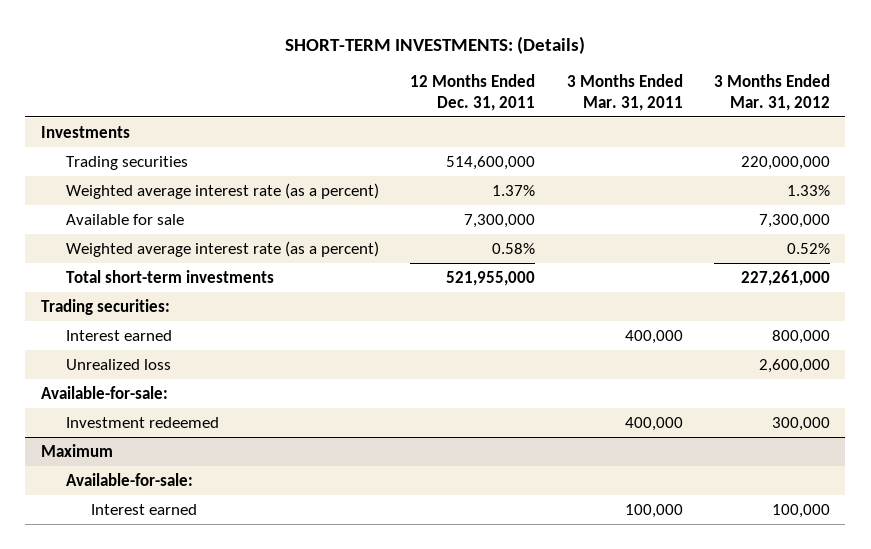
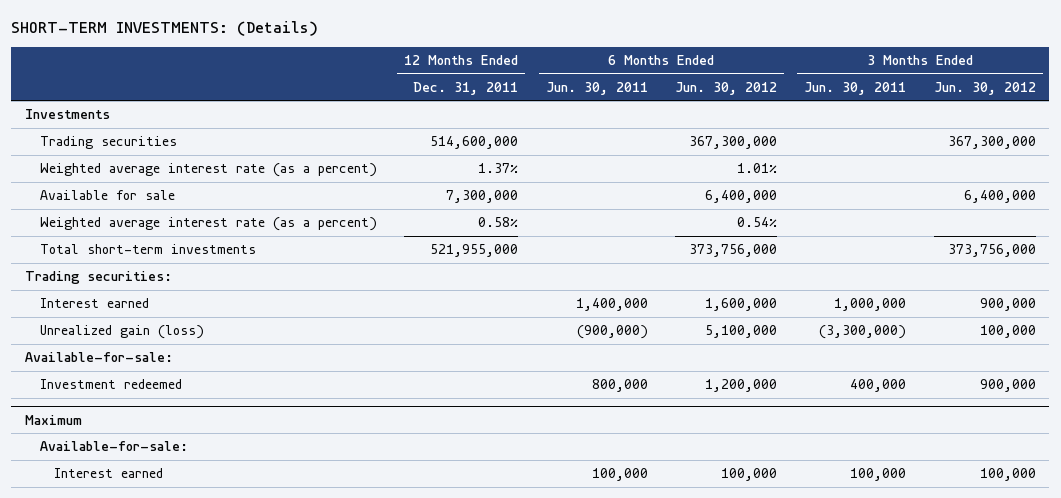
- | 12 Months Ended Dec. 31, 2011 | 3 Months Ended Mar. 31, 2011 | 3 Months Ended Mar. 31, 2012
+ | 12 Months Ended Dec. 31, 2011 | 6 Months Ended Jun. 30, 2011 | 6 Months Ended Jun. 30, 2012 | 3 Months Ended Jun. 30, 2011 | 3 Months Ended Jun. 30, 2012
- Unrealized loss | | | 2,600,000
+ Unrealized gain (loss) | | (900,000) | 5,100,000 | (3,300,000) | 100,000

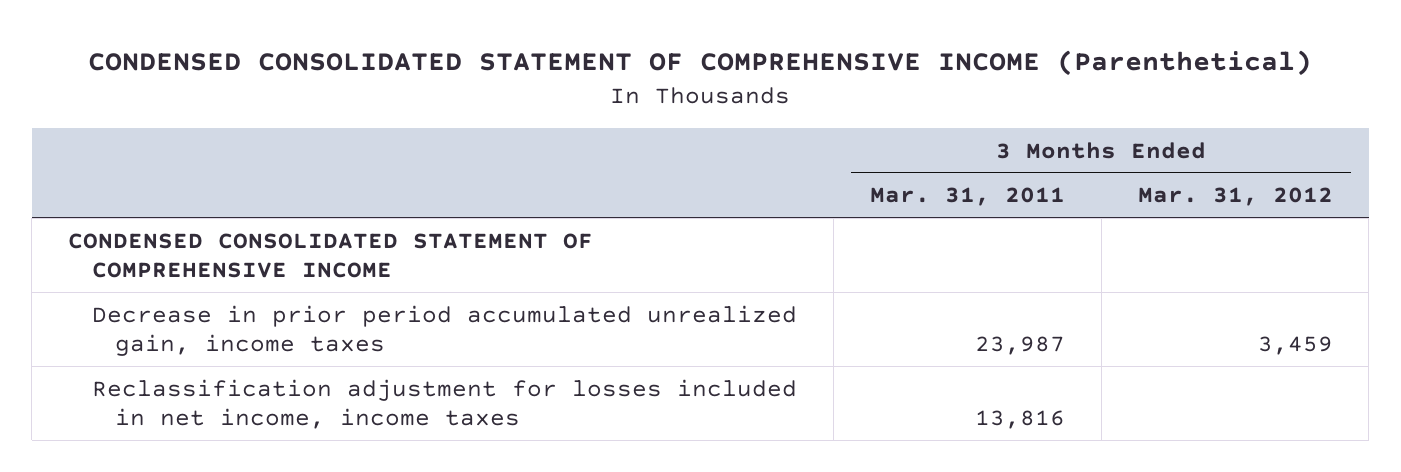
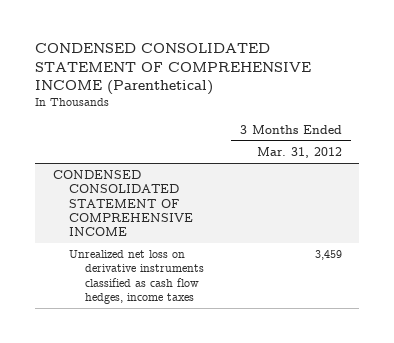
- | 3 Months Ended Mar. 31, 2011 | 3 Months Ended Mar. 31, 2012
+ | 3 Months Ended Mar. 31, 2012
- Decrease in prior period accumulated unrealized gain, income taxes | 23,987 | 3,459
- Reclassification adjustment for losses included in net income, income taxes | 13,816 |
+ Unrealized net loss on derivative instruments classified as cash flow hedges, income taxes | 3,459

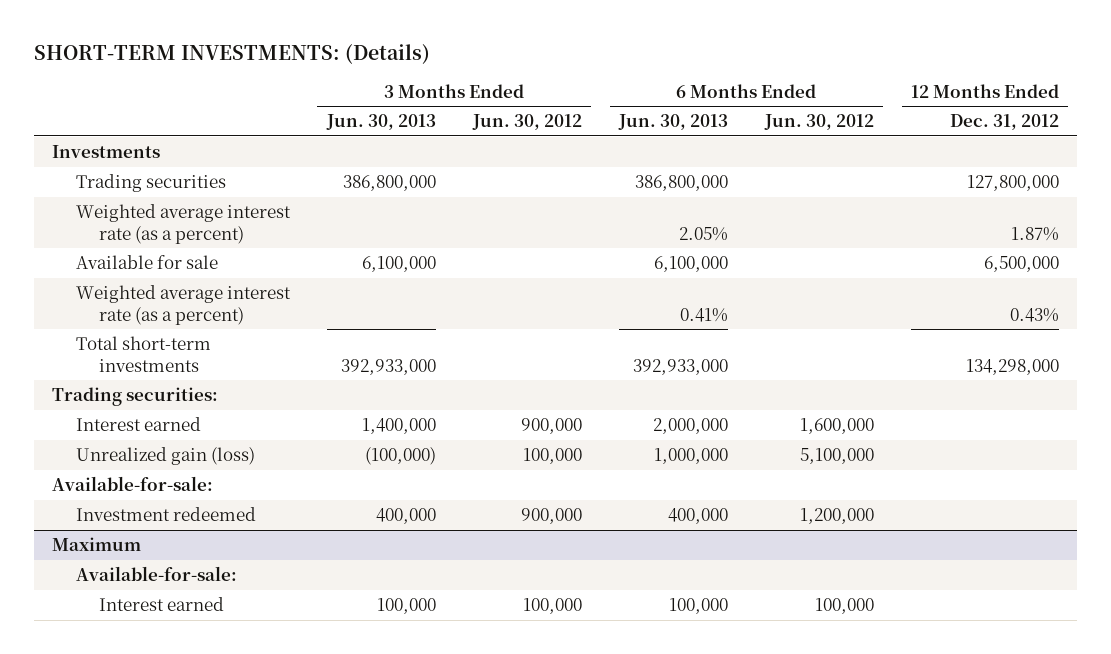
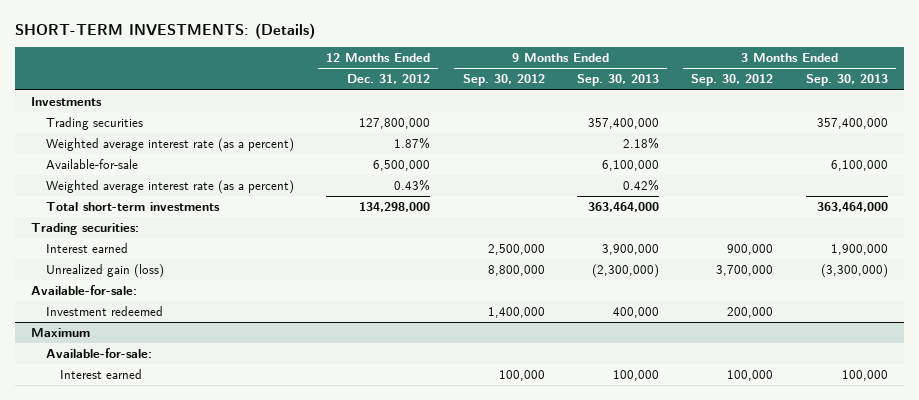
- | 3 Months Ended Jun. 30, 2013 | 3 Months Ended Jun. 30, 2012 | 6 Months Ended Jun. 30, 2013 | 6 Months Ended Jun. 30, 2012 | 12 Months Ended Dec. 31, 2012
+ | 12 Months Ended Dec. 31, 2012 | 9 Months Ended Sep. 30, 2012 | 9 Months Ended Sep. 30, 2013 | 3 Months Ended Sep. 30, 2012 | 3 Months Ended Sep. 30, 2013
- Available for sale | 6,100,000 | | 6,100,000 | | 6,500,000
+ Available-for-sale | 6,500,000 | | 6,100,000 | | 6,100,000

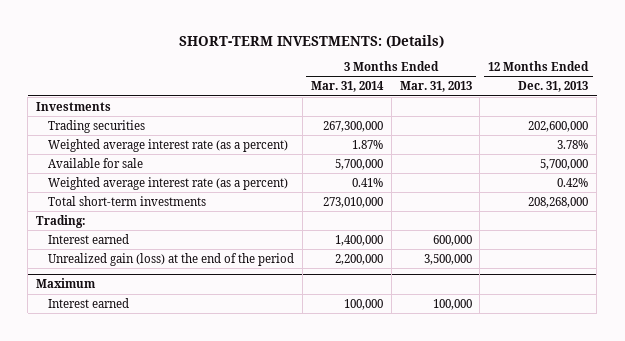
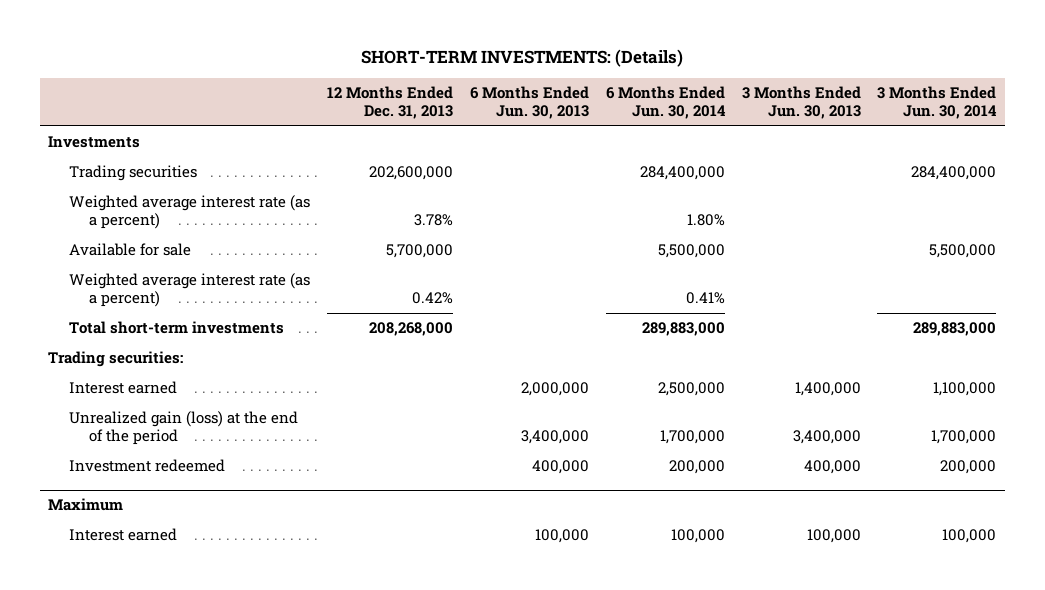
- | 3 Months Ended Mar. 31, 2014 | 3 Months Ended Mar. 31, 2013 | 12 Months Ended Dec. 31, 2013
+ | 12 Months Ended Dec. 31, 2013 | 6 Months Ended Jun. 30, 2013 | 6 Months Ended Jun. 30, 2014 | 3 Months Ended Jun. 30, 2013 | 3 Months Ended Jun. 30, 2014
- Trading:
+ Trading securities:
+ Investment redeemed | | 400,000 | 200,000 | 400,000 | 200,000

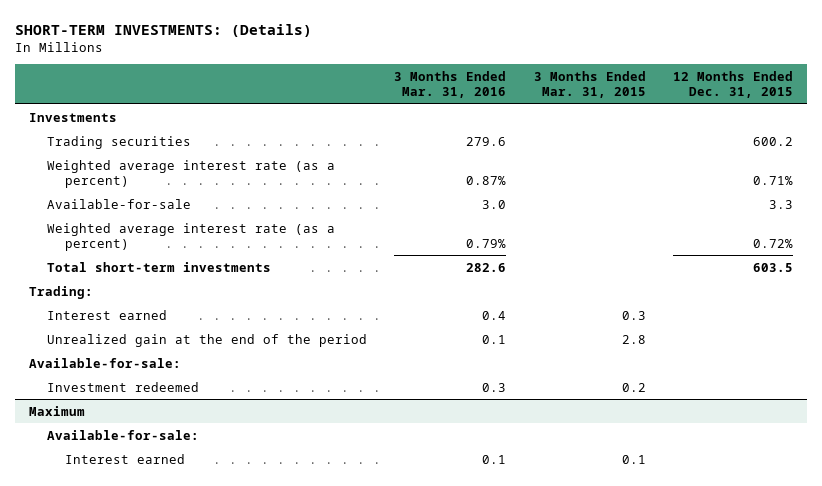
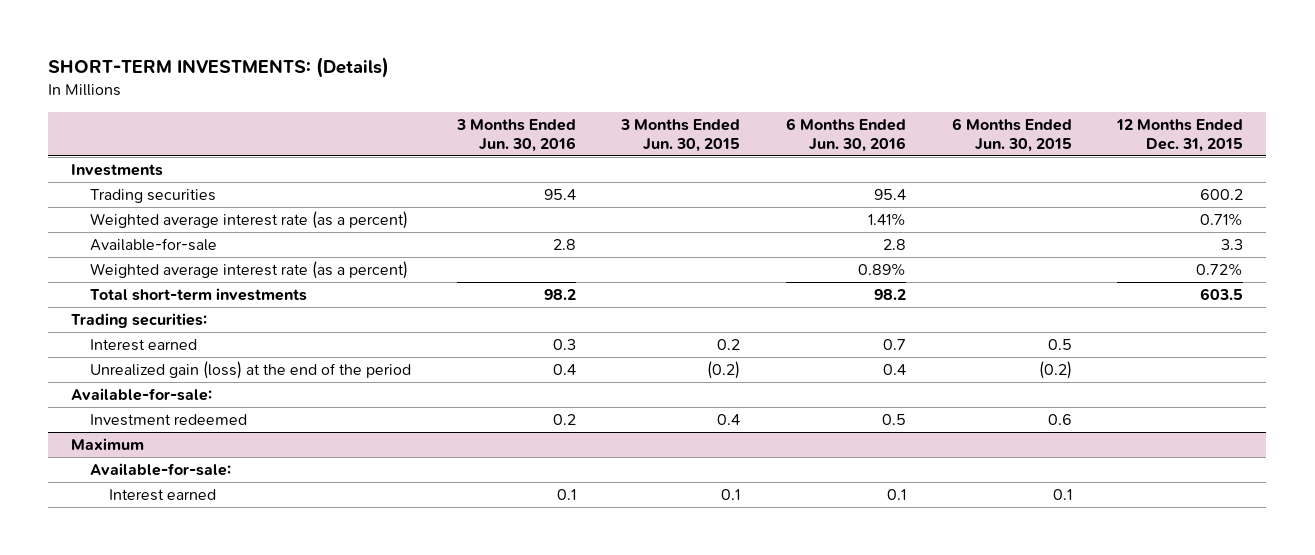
- | 3 Months Ended Mar. 31, 2016 | 3 Months Ended Mar. 31, 2015 | 12 Months Ended Dec. 31, 2015
+ | 3 Months Ended Jun. 30, 2016 | 3 Months Ended Jun. 30, 2015 | 6 Months Ended Jun. 30, 2016 | 6 Months Ended Jun. 30, 2015 | 12 Months Ended Dec. 31, 2015
- Trading:
+ Trading securities:
- Unrealized gain at the end of the period | 0.1 | 2.8 |
+ Unrealized gain (loss) at the end of the period | 0.4 | (0.2) | 0.4 | (0.2) |

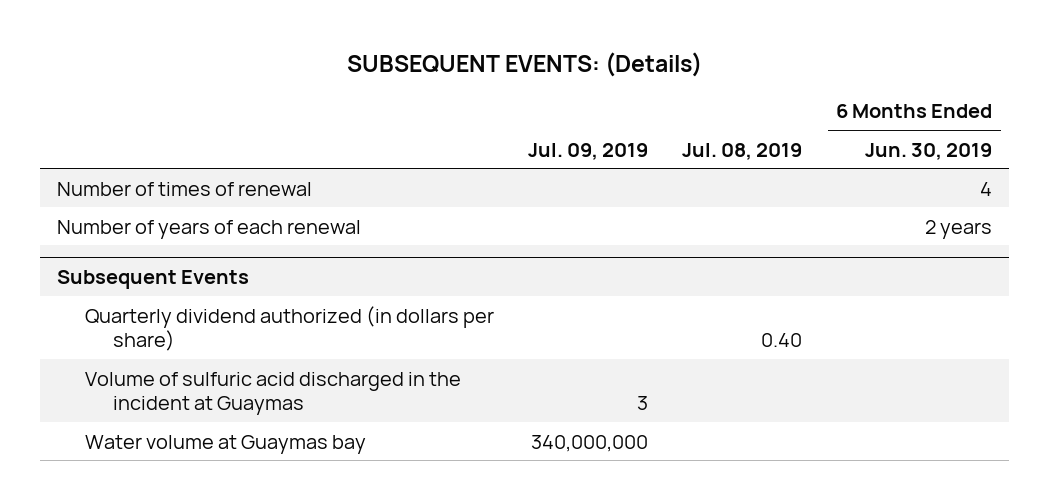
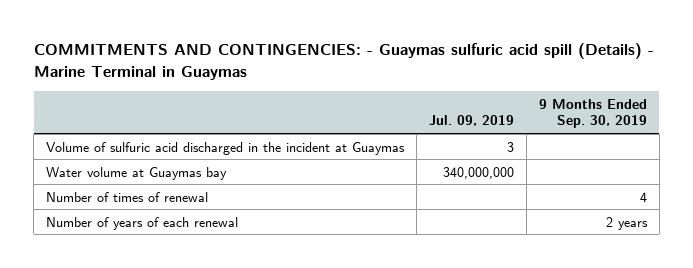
- SUBSEQUENT EVENTS: (Details)
+ COMMITMENTS AND CONTINGENCIES: - Guaymas sulfuric acid spill (Details) - Marine Terminal in Guaymas
- | Jul. 09, 2019 | Jul. 08, 2019 | 6 Months Ended Jun. 30, 2019
+ | Jul. 09, 2019 | 9 Months Ended Sep. 30, 2019
+ Volume of sulfuric acid discharged in the incident at Guaymas | 3 |
+ Water volume at Guaymas bay | 340,000,000 |
- Subsequent Events
- Quarterly dividend authorized (in dollars per share) | | 0.40 |
- Volume of sulfuric acid discharged in the incident at Guaymas | 3 | |
- Water volume at Guaymas bay | 340,000,000 | |

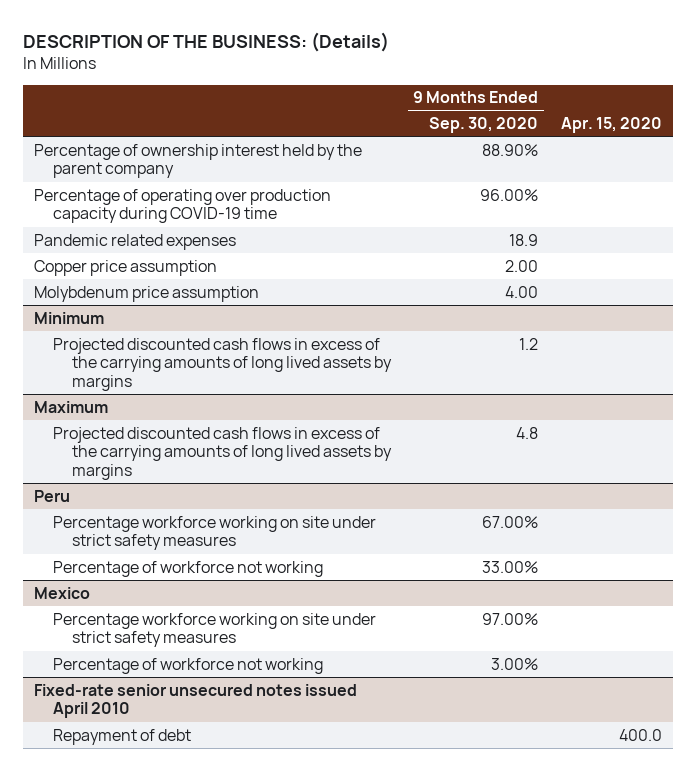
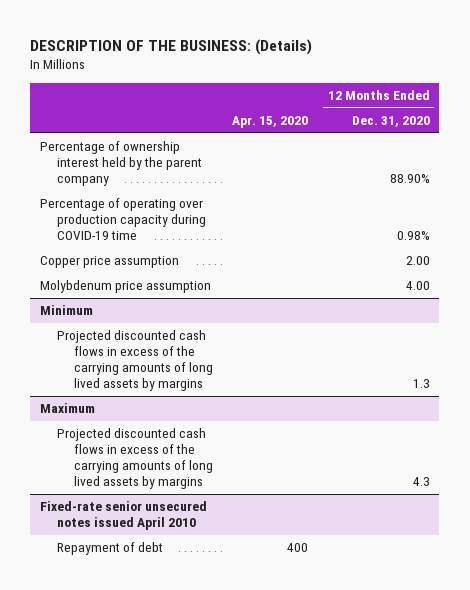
- | 9 Months Ended Sep. 30, 2020 | Apr. 15, 2020
+ | Apr. 15, 2020 | 12 Months Ended Dec. 31, 2020
- Pandemic related expenses | 18.9 |
- Peru
- Percentage workforce working on site under strict safety measures | 67.00% |
- Percentage of workforce not working | 33.00% |
- Mexico
- Percentage workforce working on site under strict safety measures | 97.00% |
- Percentage of workforce not working | 3.00% |
@ Fixed-rate senior unsecured notes issued April 2010
- Repayment of debt | | 400.0
+ Repayment of debt | 400 |

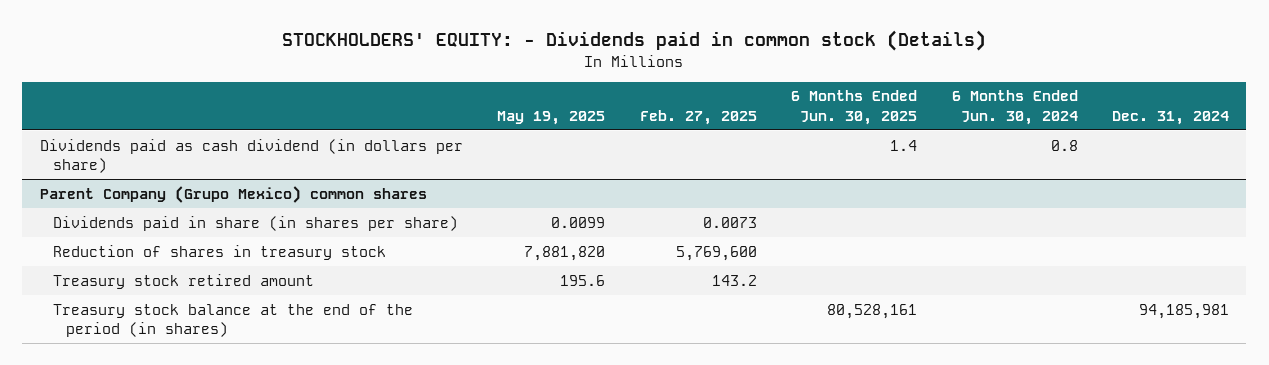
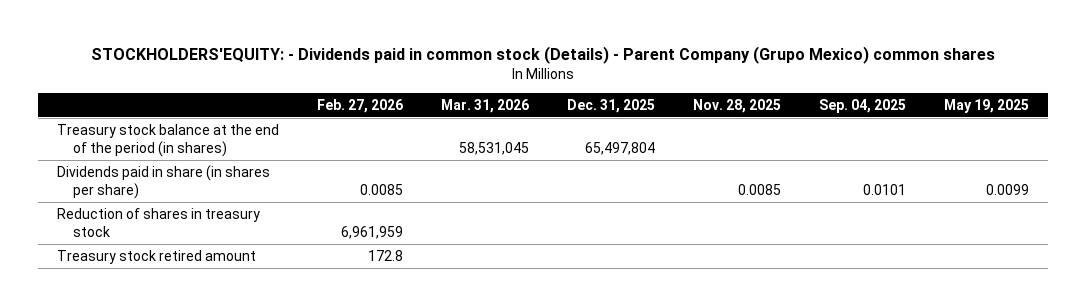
- STOCKHOLDERS' EQUITY: - Dividends paid in common stock (Details)
+ STOCKHOLDERS'EQUITY: - Dividends paid in common stock (Details) - Parent Company (Grupo Mexico) common shares
- | May 19, 2025 | Feb. 27, 2025 | 6 Months Ended Jun. 30, 2025 | 6 Months Ended Jun. 30, 2024 | Dec. 31, 2024
+ | Feb. 27, 2026 | Mar. 31, 2026 | Dec. 31, 2025 | Nov. 28, 2025 | Sep. 04, 2025 | May 19, 2025
- Dividends paid as cash dividend (in dollars per share) | | | 1.4 | 0.8 |
- Parent Company (Grupo Mexico) common shares
- Dividends paid in share (in shares per share) | 0.0099 | 0.0073 | | |
- Reduction of shares in treasury stock | 7,881,820 | 5,769,600 | | |
- Treasury stock retired amount | 195.6 | 143.2 | | |
- Treasury stock balance at the end of the period (in shares) | | | 80,528,161 | | 94,185,981
+ Treasury stock balance at the end of the period (in shares) | | 58,531,045 | 65,497,804 | | |
+ Dividends paid in share (in shares per share) | 0.0085 | | | 0.0085 | 0.0101 | 0.0099
+ Reduction of shares in treasury stock | 6,961,959 | | | | |
+ Treasury stock retired amount | 172.8 | | | | |

